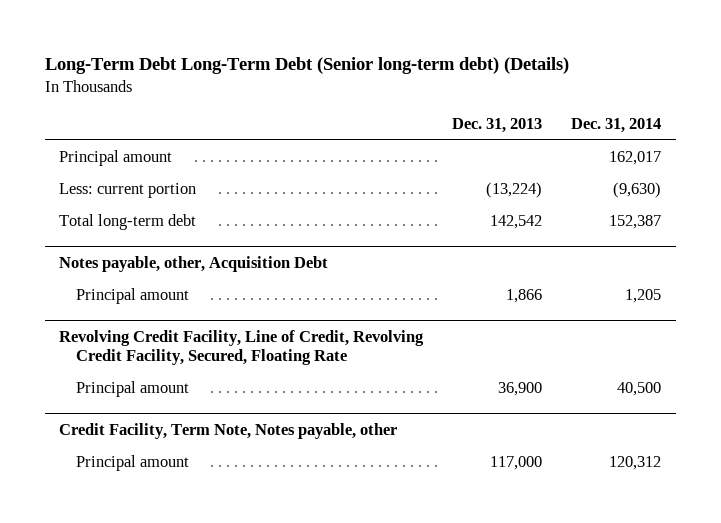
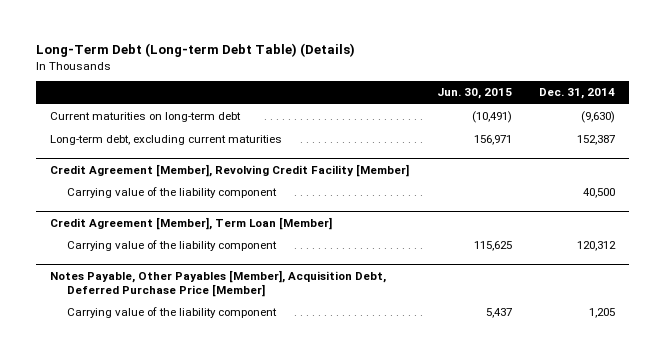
- Long-Term Debt Long-Term Debt (Senior long-term debt) (Details)
+ Long-Term Debt (Long-term Debt Table) (Details)
- | Dec. 31, 2013 | Dec. 31, 2014
+ | Jun. 30, 2015 | Dec. 31, 2014
- Principal amount | | 162,017
- Less: current portion | (13,224) | (9,630)
- Total long-term debt | 142,542 | 152,387
- Notes payable, other, Acquisition Debt
- Principal amount | 1,866 | 1,205
- Revolving Credit Facility, Line of Credit, Revolving Credit Facility, Secured, Floating Rate
- Principal amount | 36,900 | 40,500
- Credit Facility, Term Note, Notes payable, other
- Principal amount | 117,000 | 120,312
+ Current maturities on long-term debt | (10,491) | (9,630)
+ Long-term debt, excluding current maturities | 156,971 | 152,387
+ Credit Agreement [Member], Revolving Credit Facility [Member]
+ Carrying value of the liability component | | 40,500
+ Credit Agreement [Member], Term Loan [Member]
+ Carrying value of the liability component | 115,625 | 120,312
+ Notes Payable, Other Payables [Member], Acquisition Debt, Deferred Purchase Price [Member]
+ Carrying value of the liability component | 5,437 | 1,205

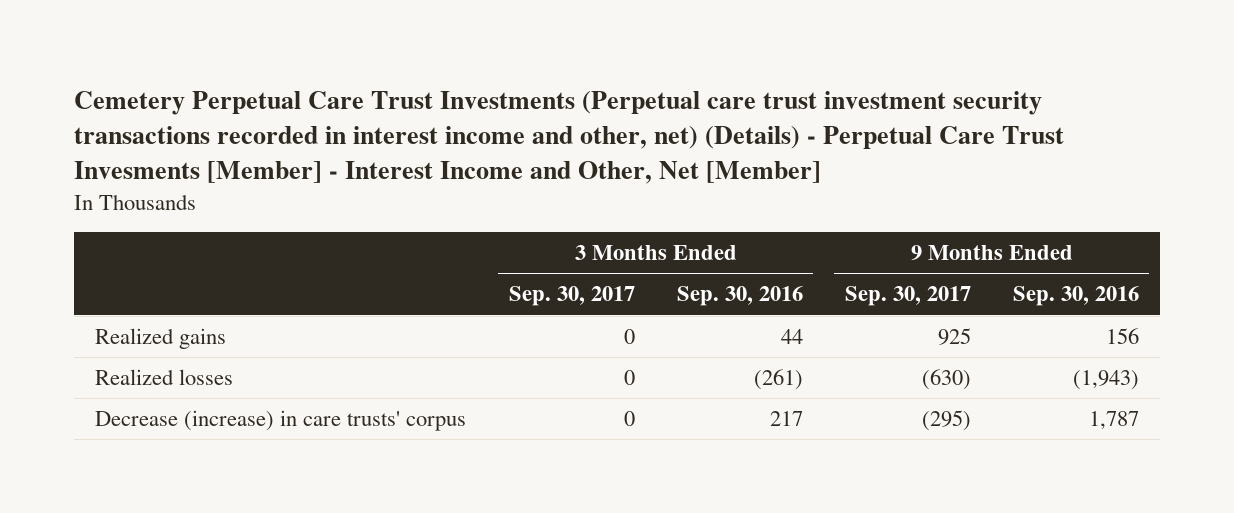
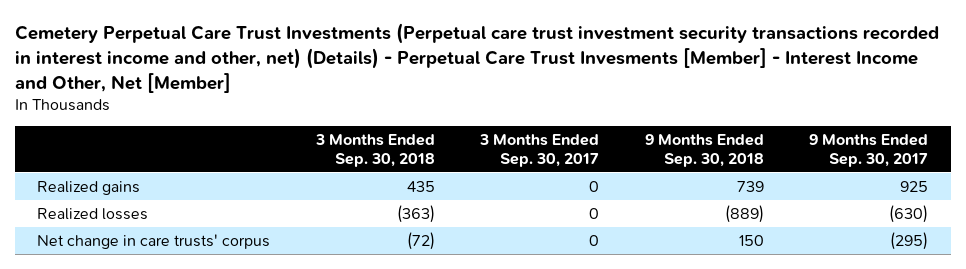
- | 3 Months Ended Sep. 30, 2017 | 3 Months Ended Sep. 30, 2016 | 9 Months Ended Sep. 30, 2017 | 9 Months Ended Sep. 30, 2016
+ | 3 Months Ended Sep. 30, 2018 | 3 Months Ended Sep. 30, 2017 | 9 Months Ended Sep. 30, 2018 | 9 Months Ended Sep. 30, 2017
- Decrease (increase) in care trusts' corpus | 0 | 217 | (295) | 1,787
+ Net change in care trusts' corpus | (72) | 0 | 150 | (295)

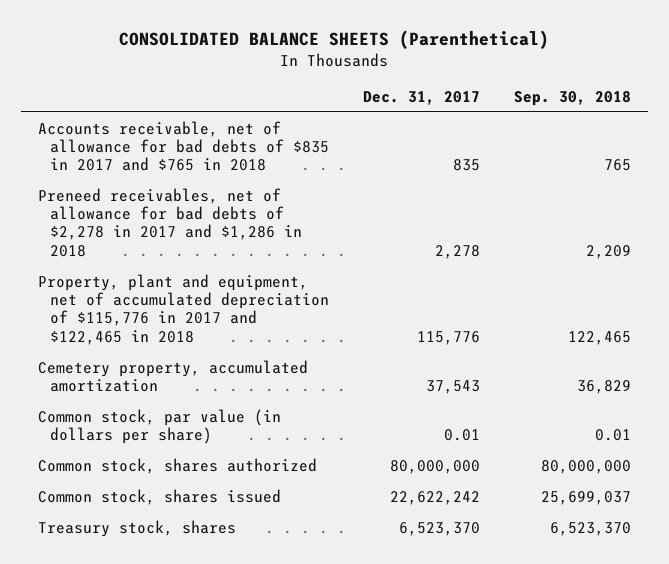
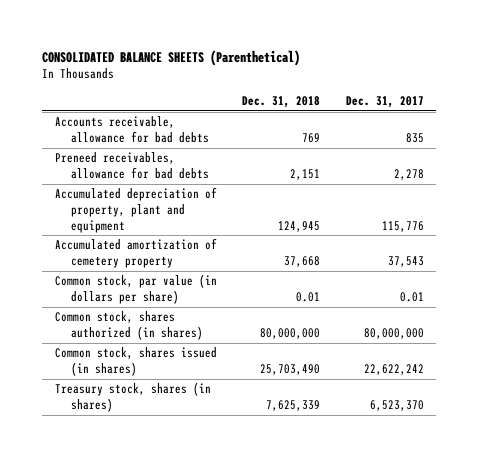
- | Dec. 31, 2017 | Sep. 30, 2018
+ | Dec. 31, 2018 | Dec. 31, 2017
- Accounts receivable, net of allowance for bad debts of $835 in 2017 and $765 in 2018 | 835 | 765
- Preneed receivables, net of allowance for bad debts of $2,278 in 2017 and $1,286 in 2018 | 2,278 | 2,209
- Property, plant and equipment, net of accumulated depreciation of $115,776 in 2017 and $122,465 in 2018 | 115,776 | 122,465
- Cemetery property, accumulated amortization | 37,543 | 36,829
+ Accounts receivable, allowance for bad debts | 769 | 835
+ Preneed receivables, allowance for bad debts | 2,151 | 2,278
+ Accumulated depreciation of property, plant and equipment | 124,945 | 115,776
+ Accumulated amortization of cemetery property | 37,668 | 37,543
- Common stock, shares authorized | 80,000,000 | 80,000,000
- Common stock, shares issued | 22,622,242 | 25,699,037
- Treasury stock, shares | 6,523,370 | 6,523,370
+ Common stock, shares authorized (in shares) | 80,000,000 | 80,000,000
+ Common stock, shares issued (in shares) | 25,703,490 | 22,622,242
+ Treasury stock, shares (in shares) | 7,625,339 | 6,523,370

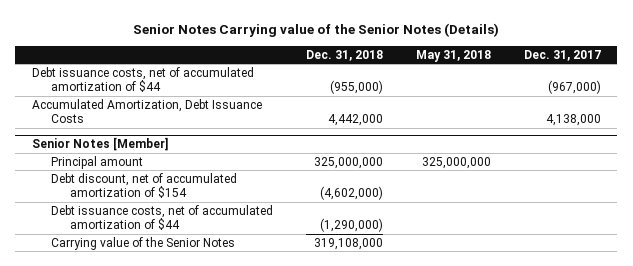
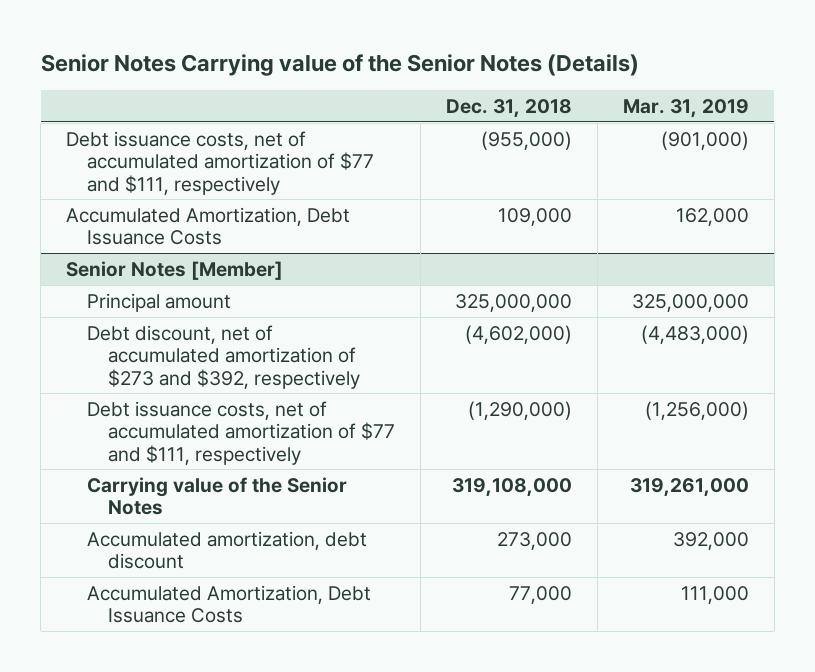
- | Dec. 31, 2018 | May 31, 2018 | Dec. 31, 2017
+ | Dec. 31, 2018 | Mar. 31, 2019
- Debt issuance costs, net of accumulated amortization of $44 | (955,000) | | (967,000)
- Accumulated Amortization, Debt Issuance Costs | 4,442,000 | | 4,138,000
+ Debt issuance costs, net of accumulated amortization of $77 and $111, respectively | (955,000) | (901,000)
+ Accumulated Amortization, Debt Issuance Costs | 109,000 | 162,000
@ Senior Notes [Member]
- Debt discount, net of accumulated amortization of $154 | (4,602,000) | |
- Debt issuance costs, net of accumulated amortization of $44 | (1,290,000) | |
+ Debt discount, net of accumulated amortization of $273 and $392, respectively | (4,602,000) | (4,483,000)
+ Debt issuance costs, net of accumulated amortization of $77 and $111, respectively | (1,290,000) | (1,256,000)
+ Accumulated amortization, debt discount | 273,000 | 392,000
+ Accumulated Amortization, Debt Issuance Costs | 77,000 | 111,000

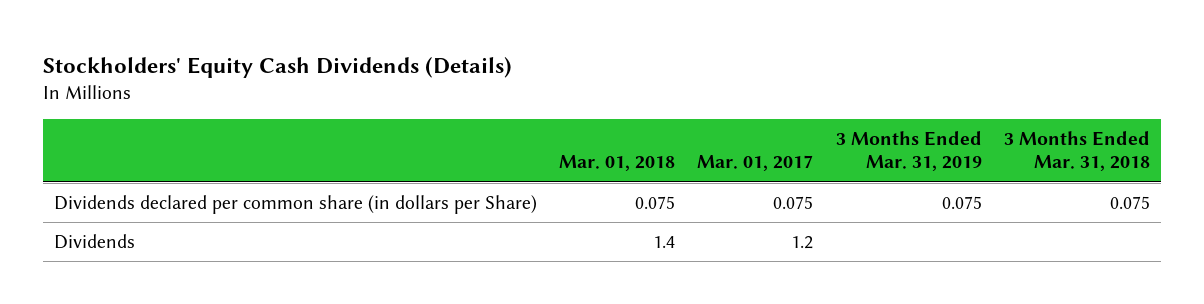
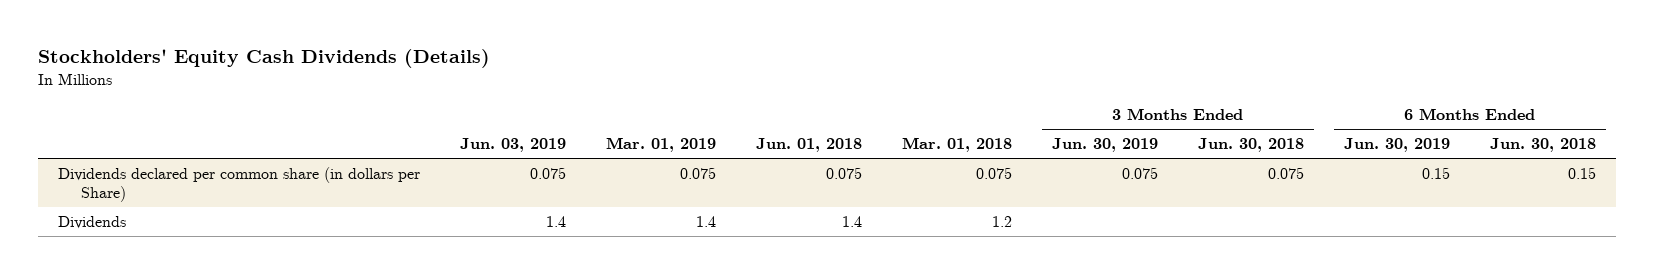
- | Mar. 01, 2018 | Mar. 01, 2017 | 3 Months Ended Mar. 31, 2019 | 3 Months Ended Mar. 31, 2018
+ | Jun. 03, 2019 | Mar. 01, 2019 | Jun. 01, 2018 | Mar. 01, 2018 | 3 Months Ended Jun. 30, 2019 | 3 Months Ended Jun. 30, 2018 | 6 Months Ended Jun. 30, 2019 | 6 Months Ended Jun. 30, 2018
- Dividends | 1.4 | 1.2 | |
+ Dividends | 1.4 | 1.4 | 1.4 | 1.2 | | | |

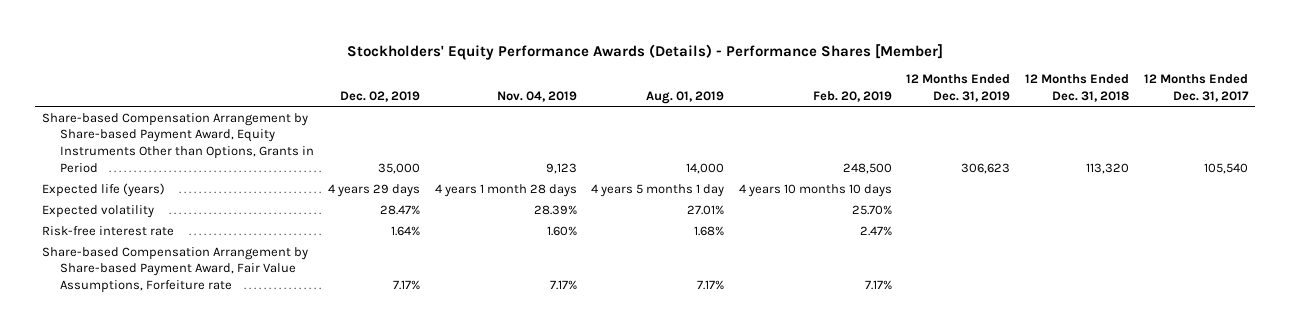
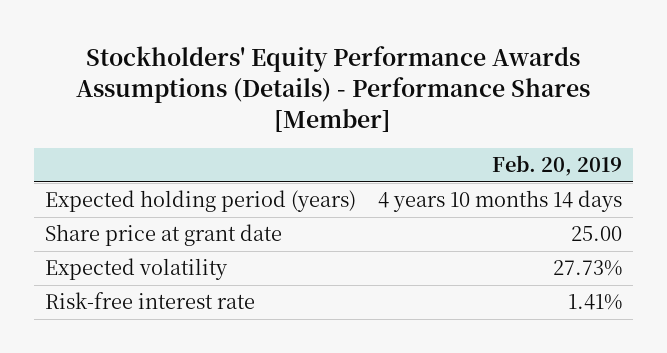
- Stockholders' Equity Performance Awards (Details) - Performance Shares [Member]
+ Stockholders' Equity Performance Awards Assumptions (Details) - Performance Shares [Member]
- | Dec. 02, 2019 | Nov. 04, 2019 | Aug. 01, 2019 | Feb. 20, 2019 | 12 Months Ended Dec. 31, 2019 | 12 Months Ended Dec. 31, 2018 | 12 Months Ended Dec. 31, 2017
+ | Feb. 20, 2019
- Share-based Compensation Arrangement by Share-based Payment Award, Equity Instruments Other than Options, Grants in Period | 35,000 | 9,123 | 14,000 | 248,500 | 306,623 | 113,320 | 105,540
- Expected life (years) | 4 years 29 days | 4 years 1 month 28 days | 4 years 5 months 1 day | 4 years 10 months 10 days | | |
- Expected volatility | 28.47% | 28.39% | 27.01% | 25.70% | | |
- Risk-free interest rate | 1.64% | 1.60% | 1.68% | 2.47% | | |
- Share-based Compensation Arrangement by Share-based Payment Award, Fair Value Assumptions, Forfeiture rate | 7.17% | 7.17% | 7.17% | 7.17% | | |
+ Expected holding period (years) | 4 years 10 months 14 days
+ Share price at grant date | 25.00
+ Expected volatility | 27.73%
+ Risk-free interest rate | 1.41%

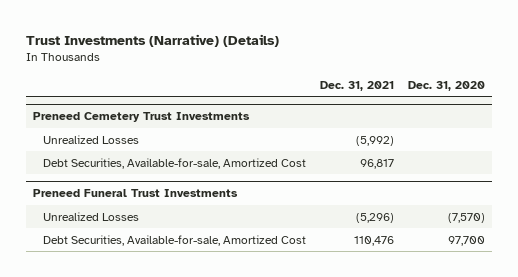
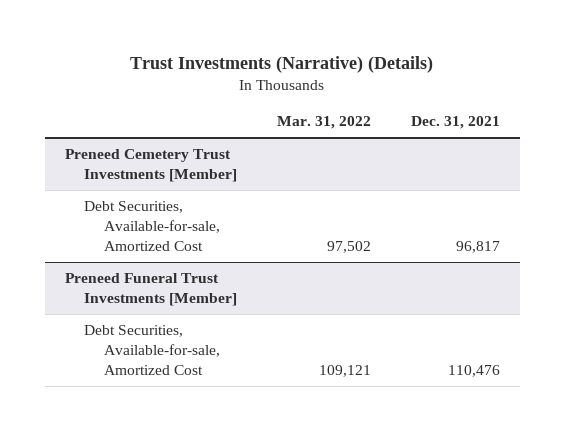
- | Dec. 31, 2021 | Dec. 31, 2020
+ | Mar. 31, 2022 | Dec. 31, 2021
- Preneed Cemetery Trust Investments
- Unrealized Losses | (5,992) |
+ Preneed Cemetery Trust Investments [Member]
- Preneed Funeral Trust Investments
- Unrealized Losses | (5,296) | (7,570)
+ Preneed Funeral Trust Investments [Member]

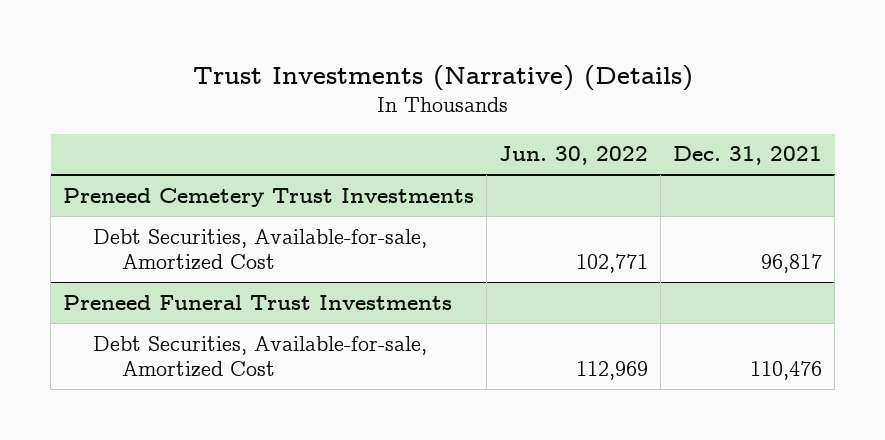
- | Mar. 31, 2022 | Dec. 31, 2021
+ | Jun. 30, 2022 | Dec. 31, 2021
- Preneed Cemetery Trust Investments [Member]
+ Preneed Cemetery Trust Investments
- Preneed Funeral Trust Investments [Member]
+ Preneed Funeral Trust Investments

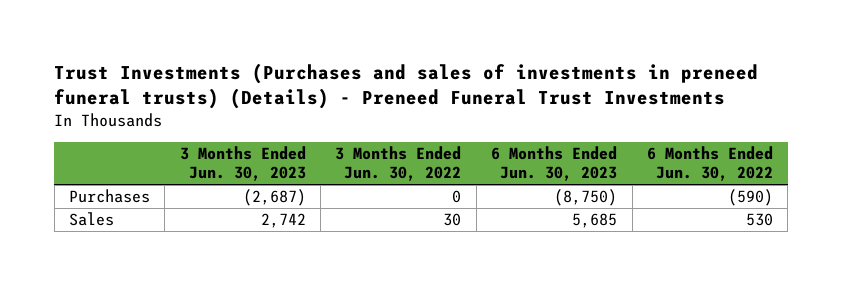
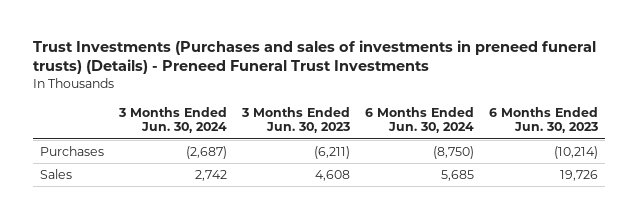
- | 3 Months Ended Jun. 30, 2023 | 3 Months Ended Jun. 30, 2022 | 6 Months Ended Jun. 30, 2023 | 6 Months Ended Jun. 30, 2022
+ | 3 Months Ended Jun. 30, 2024 | 3 Months Ended Jun. 30, 2023 | 6 Months Ended Jun. 30, 2024 | 6 Months Ended Jun. 30, 2023
- Purchases | (2,687) | 0 | (8,750) | (590)
- Sales | 2,742 | 30 | 5,685 | 530
+ Purchases | (2,687) | (6,211) | (8,750) | (10,214)
+ Sales | 2,742 | 4,608 | 5,685 | 19,726

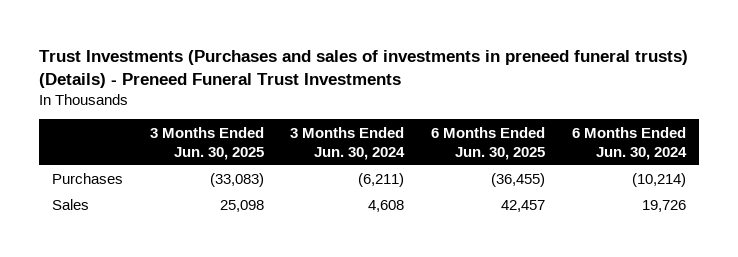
- | 3 Months Ended Jun. 30, 2024 | 3 Months Ended Jun. 30, 2023 | 6 Months Ended Jun. 30, 2024 | 6 Months Ended Jun. 30, 2023
+ | 3 Months Ended Jun. 30, 2025 | 3 Months Ended Jun. 30, 2024 | 6 Months Ended Jun. 30, 2025 | 6 Months Ended Jun. 30, 2024
- Purchases | (2,687) | (6,211) | (8,750) | (10,214)
- Sales | 2,742 | 4,608 | 5,685 | 19,726
+ Purchases | (33,083) | (6,211) | (36,455) | (10,214)
+ Sales | 25,098 | 4,608 | 42,457 | 19,726

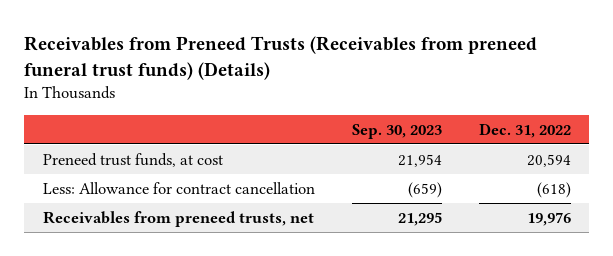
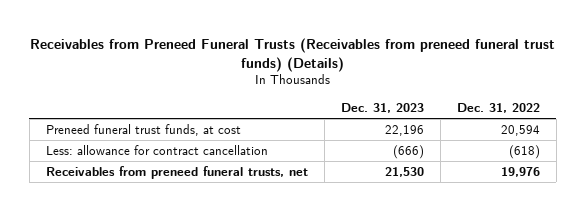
- Receivables from Preneed Trusts (Receivables from preneed funeral trust funds) (Details)
+ Receivables from Preneed Funeral Trusts (Receivables from preneed funeral trust funds) (Details)
- | Sep. 30, 2023 | Dec. 31, 2022
+ | Dec. 31, 2023 | Dec. 31, 2022
- Preneed trust funds, at cost | 21,954 | 20,594
- Less: Allowance for contract cancellation | (659) | (618)
- Receivables from preneed trusts, net | 21,295 | 19,976
+ Preneed funeral trust funds, at cost | 22,196 | 20,594
+ Less: allowance for contract cancellation | (666) | (618)
+ Receivables from preneed funeral trusts, net | 21,530 | 19,976

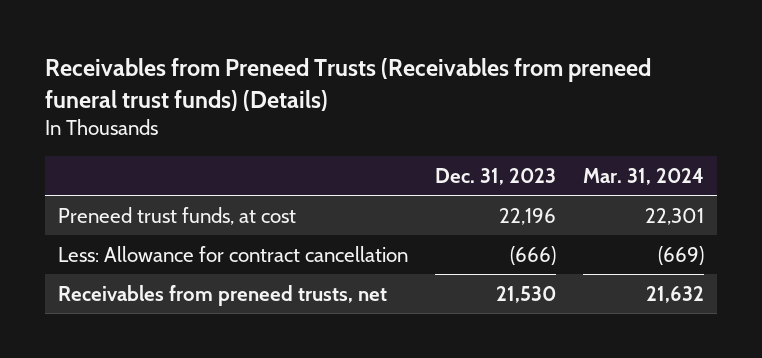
- Receivables from Preneed Funeral Trusts (Receivables from preneed funeral trust funds) (Details)
+ Receivables from Preneed Trusts (Receivables from preneed funeral trust funds) (Details)
- | Dec. 31, 2023 | Dec. 31, 2022
+ | Dec. 31, 2023 | Mar. 31, 2024
- Preneed funeral trust funds, at cost | 22,196 | 20,594
- Less: allowance for contract cancellation | (666) | (618)
- Receivables from preneed funeral trusts, net | 21,530 | 19,976
+ Preneed trust funds, at cost | 22,196 | 22,301
+ Less: Allowance for contract cancellation | (666) | (669)
+ Receivables from preneed trusts, net | 21,530 | 21,632

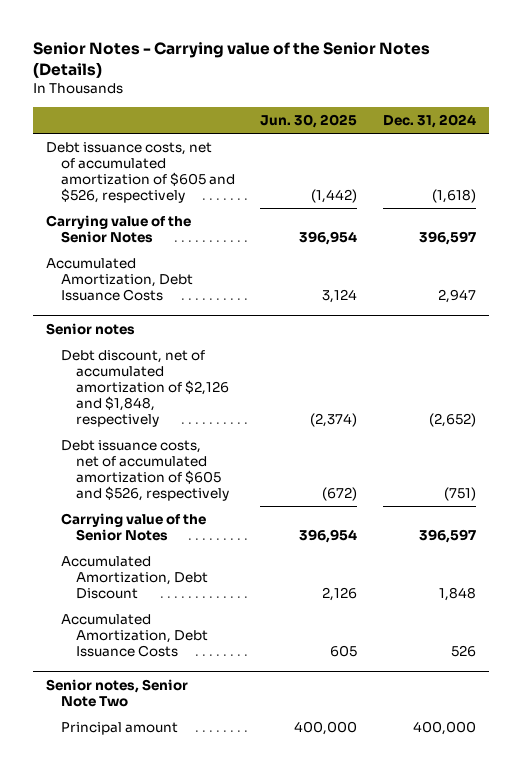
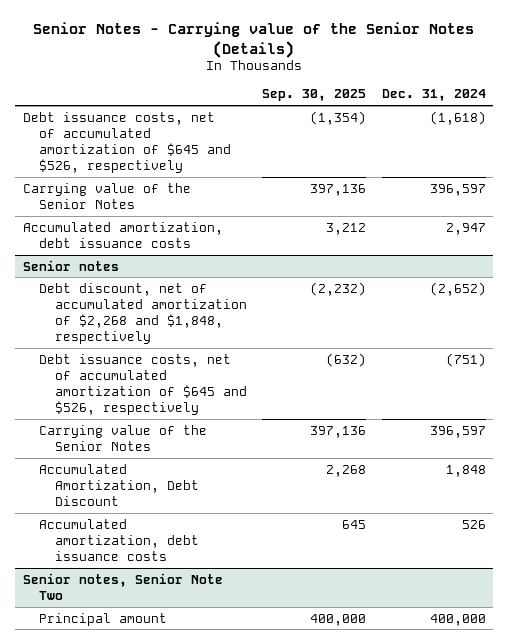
- | Jun. 30, 2025 | Dec. 31, 2024
+ | Sep. 30, 2025 | Dec. 31, 2024
- Debt issuance costs, net of accumulated amortization of $605 and $526, respectively | (1,442) | (1,618)
+ Debt issuance costs, net of accumulated amortization of $645 and $526, respectively | (1,354) | (1,618)
- Accumulated Amortization, Debt Issuance Costs | 3,124 | 2,947
+ Accumulated amortization, debt issuance costs | 3,212 | 2,947
@ Senior notes
- Debt discount, net of accumulated amortization of $2,126 and $1,848, respectively | (2,374) | (2,652)
- Debt issuance costs, net of accumulated amortization of $605 and $526, respectively | (672) | (751)
+ Debt discount, net of accumulated amortization of $2,268 and $1,848, respectively | (2,232) | (2,652)
+ Debt issuance costs, net of accumulated amortization of $645 and $526, respectively | (632) | (751)
- Accumulated Amortization, Debt Issuance Costs | 605 | 526
+ Accumulated amortization, debt issuance costs | 645 | 526

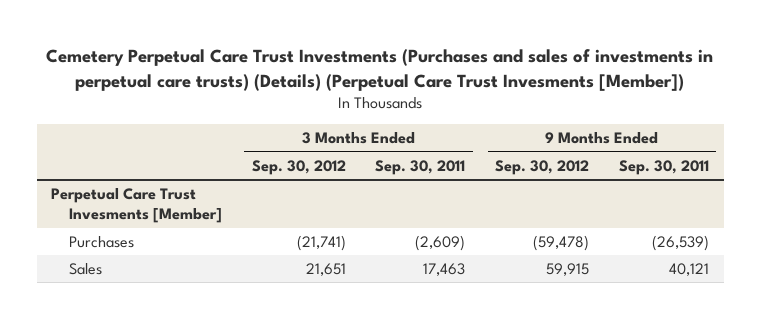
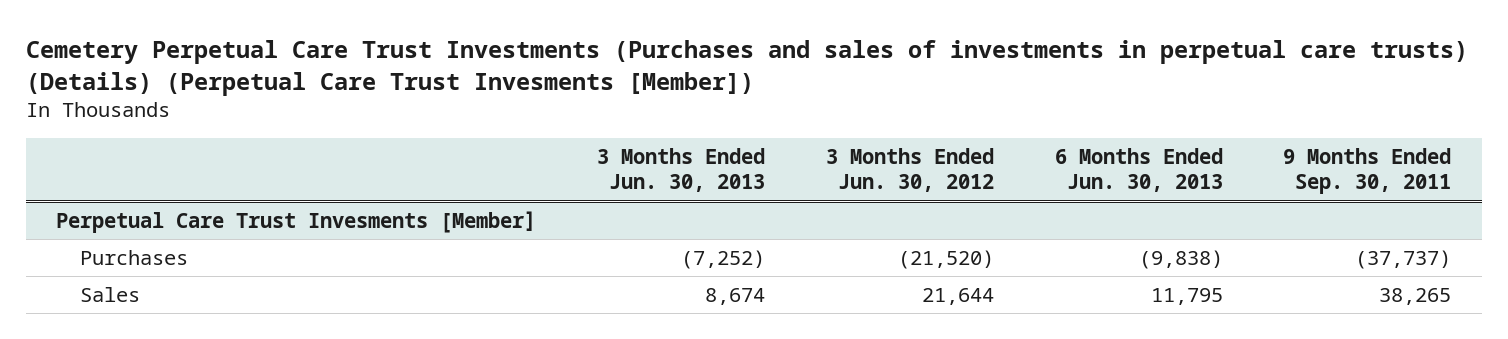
- | 3 Months Ended Sep. 30, 2012 | 3 Months Ended Sep. 30, 2011 | 9 Months Ended Sep. 30, 2012 | 9 Months Ended Sep. 30, 2011
+ | 3 Months Ended Jun. 30, 2013 | 3 Months Ended Jun. 30, 2012 | 6 Months Ended Jun. 30, 2013 | 9 Months Ended Sep. 30, 2011
@ Perpetual Care Trust Invesments [Member]
- Purchases | (21,741) | (2,609) | (59,478) | (26,539)
- Sales | 21,651 | 17,463 | 59,915 | 40,121
+ Purchases | (7,252) | (21,520) | (9,838) | (37,737)
+ Sales | 8,674 | 21,644 | 11,795 | 38,265

